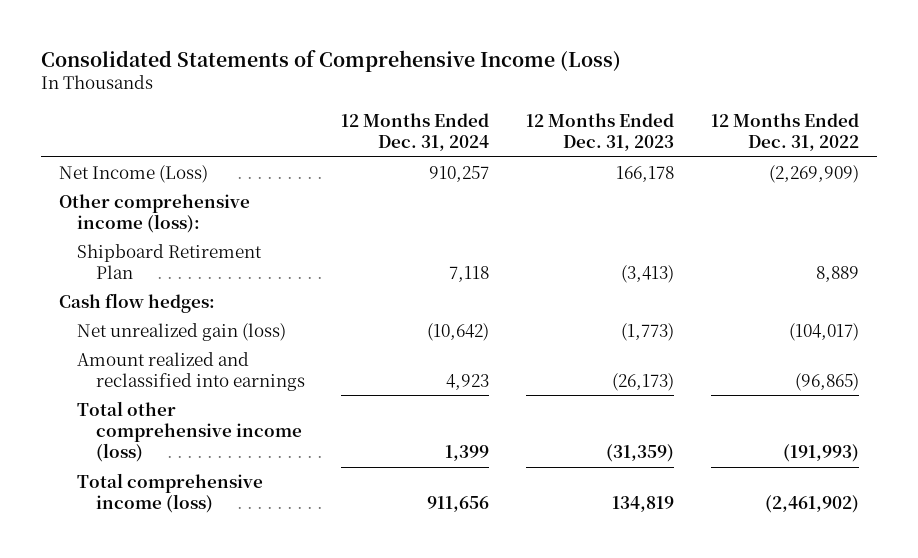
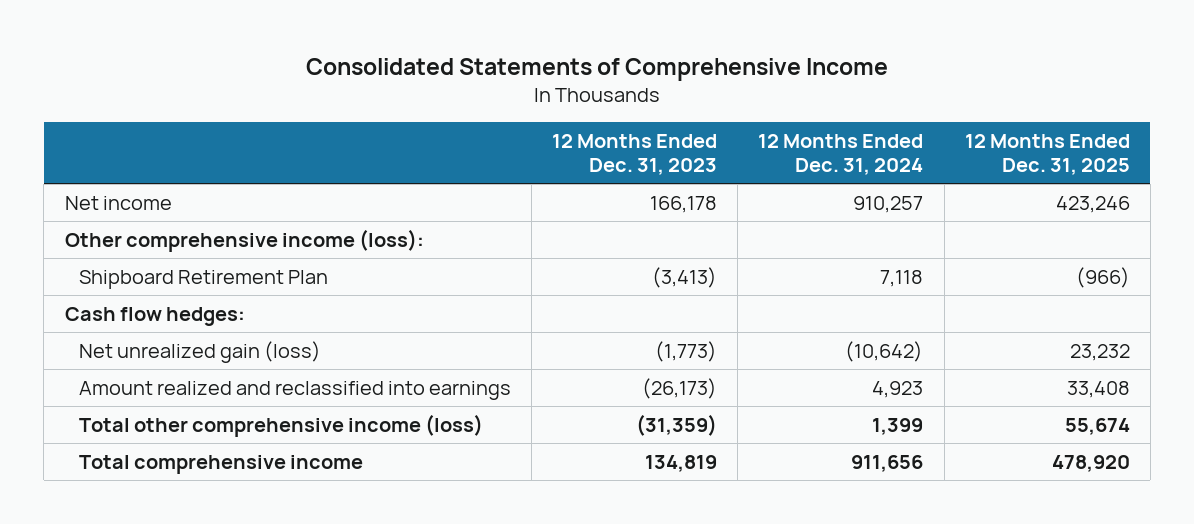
- Consolidated Statements of Comprehensive Income (Loss)
+ Consolidated Statements of Comprehensive Income
- | 12 Months Ended Dec. 31, 2024 | 12 Months Ended Dec. 31, 2023 | 12 Months Ended Dec. 31, 2022
+ | 12 Months Ended Dec. 31, 2023 | 12 Months Ended Dec. 31, 2024 | 12 Months Ended Dec. 31, 2025
- Net Income (Loss) | 910,257 | 166,178 | (2,269,909)
+ Net income | 166,178 | 910,257 | 423,246
- Total comprehensive income (loss) | 911,656 | 134,819 | (2,461,902)
+ Total comprehensive income | 134,819 | 911,656 | 478,920

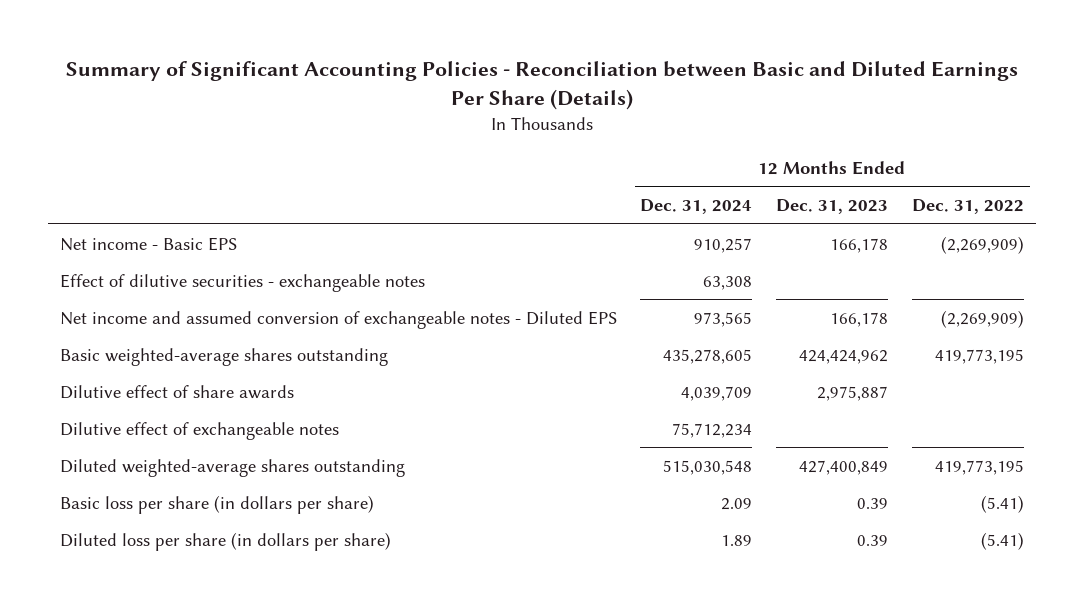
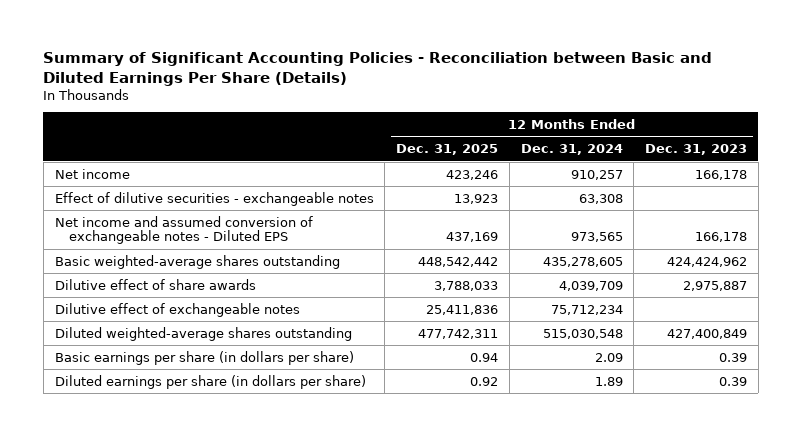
- | 12 Months Ended Dec. 31, 2024 | 12 Months Ended Dec. 31, 2023 | 12 Months Ended Dec. 31, 2022
+ | 12 Months Ended Dec. 31, 2025 | 12 Months Ended Dec. 31, 2024 | 12 Months Ended Dec. 31, 2023
- Net income - Basic EPS | 910,257 | 166,178 | (2,269,909)
+ Net income | 423,246 | 910,257 | 166,178
- Basic loss per share (in dollars per share) | 2.09 | 0.39 | (5.41)
- Diluted loss per share (in dollars per share) | 1.89 | 0.39 | (5.41)
+ Basic earnings per share (in dollars per share) | 0.94 | 2.09 | 0.39
+ Diluted earnings per share (in dollars per share) | 0.92 | 1.89 | 0.39

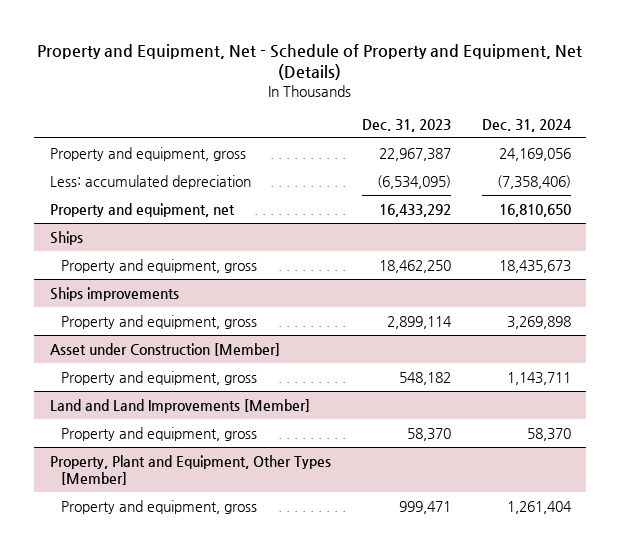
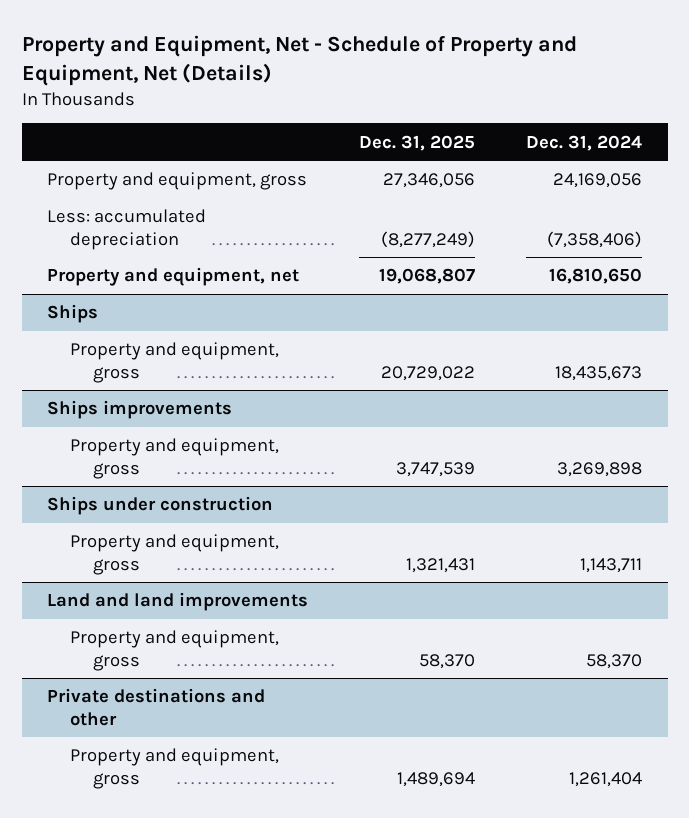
- | Dec. 31, 2023 | Dec. 31, 2024
+ | Dec. 31, 2025 | Dec. 31, 2024
- Asset under Construction [Member]
+ Ships under construction
- Land and Land Improvements [Member]
+ Land and land improvements
- Property, Plant and Equipment, Other Types [Member]
+ Private destinations and other

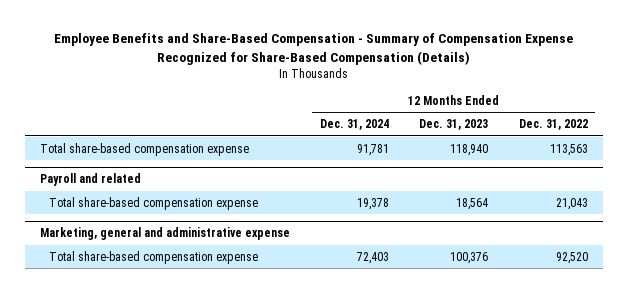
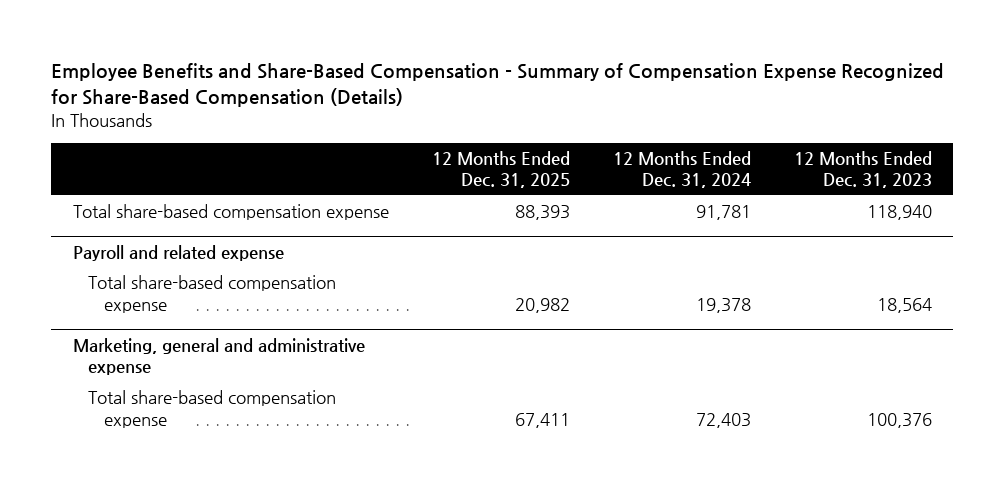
- | 12 Months Ended Dec. 31, 2024 | 12 Months Ended Dec. 31, 2023 | 12 Months Ended Dec. 31, 2022
+ | 12 Months Ended Dec. 31, 2025 | 12 Months Ended Dec. 31, 2024 | 12 Months Ended Dec. 31, 2023
- Payroll and related
+ Payroll and related expense

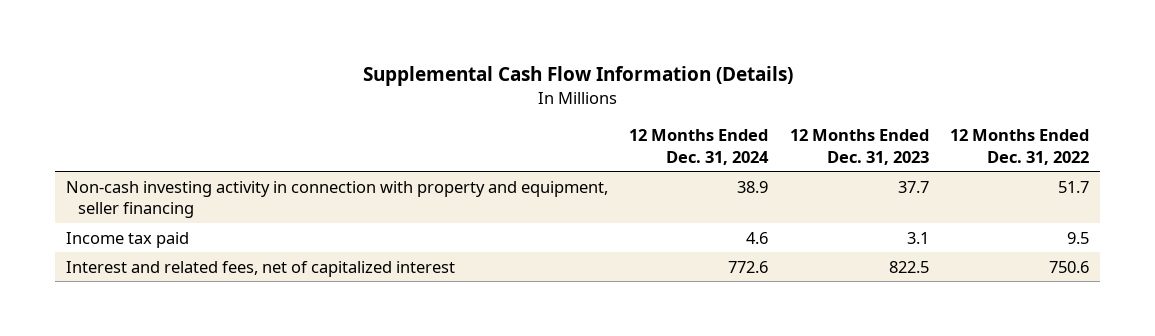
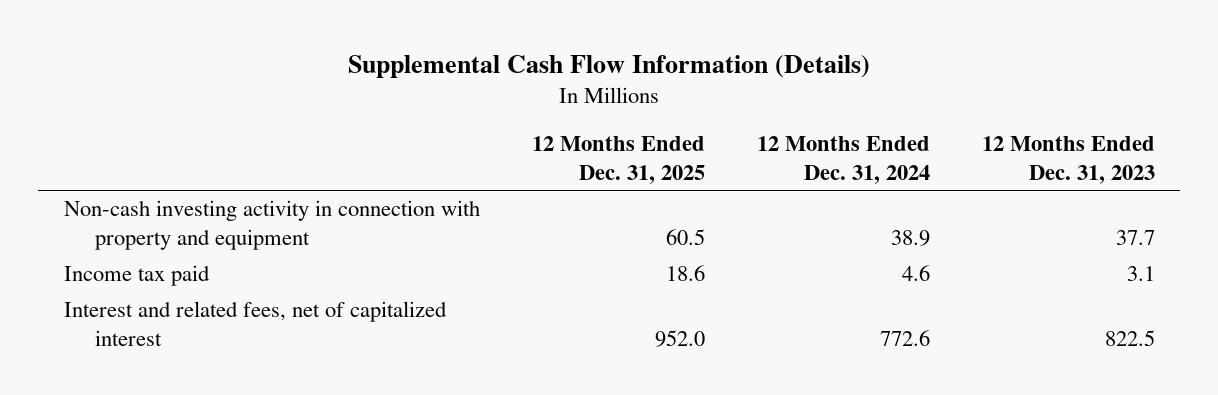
- | 12 Months Ended Dec. 31, 2024 | 12 Months Ended Dec. 31, 2023 | 12 Months Ended Dec. 31, 2022
+ | 12 Months Ended Dec. 31, 2025 | 12 Months Ended Dec. 31, 2024 | 12 Months Ended Dec. 31, 2023
- Non-cash investing activity in connection with property and equipment, seller financing | 38.9 | 37.7 | 51.7
+ Non-cash investing activity in connection with property and equipment | 60.5 | 38.9 | 37.7

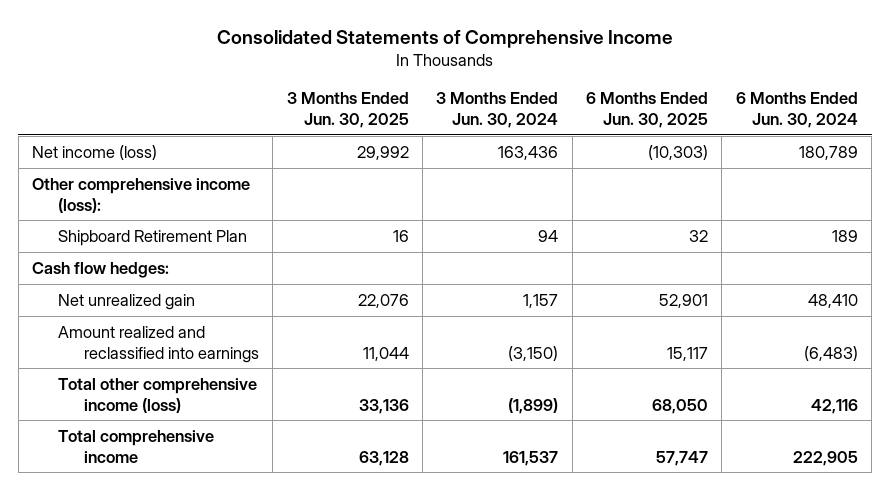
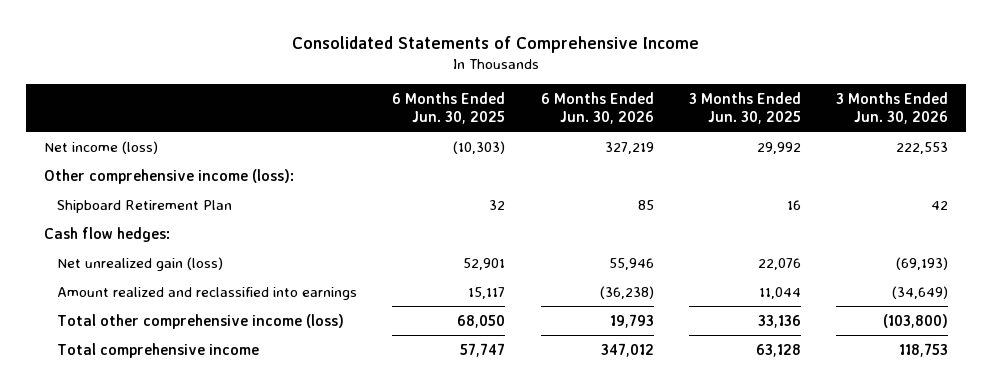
- | 3 Months Ended Jun. 30, 2025 | 3 Months Ended Jun. 30, 2024 | 6 Months Ended Jun. 30, 2025 | 6 Months Ended Jun. 30, 2024
+ | 6 Months Ended Jun. 30, 2025 | 6 Months Ended Jun. 30, 2026 | 3 Months Ended Jun. 30, 2025 | 3 Months Ended Jun. 30, 2026
- Net unrealized gain | 22,076 | 1,157 | 52,901 | 48,410
+ Net unrealized gain (loss) | 52,901 | 55,946 | 22,076 | (69,193)

